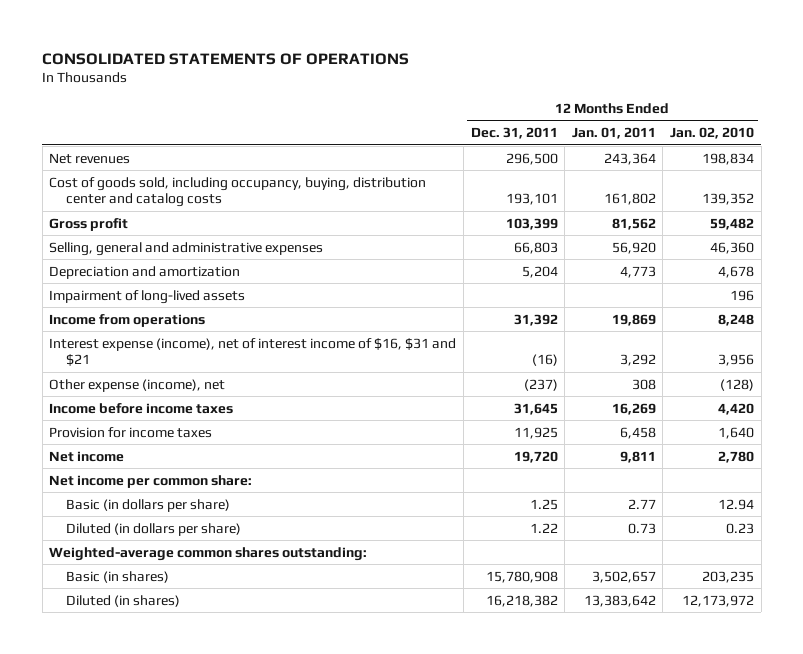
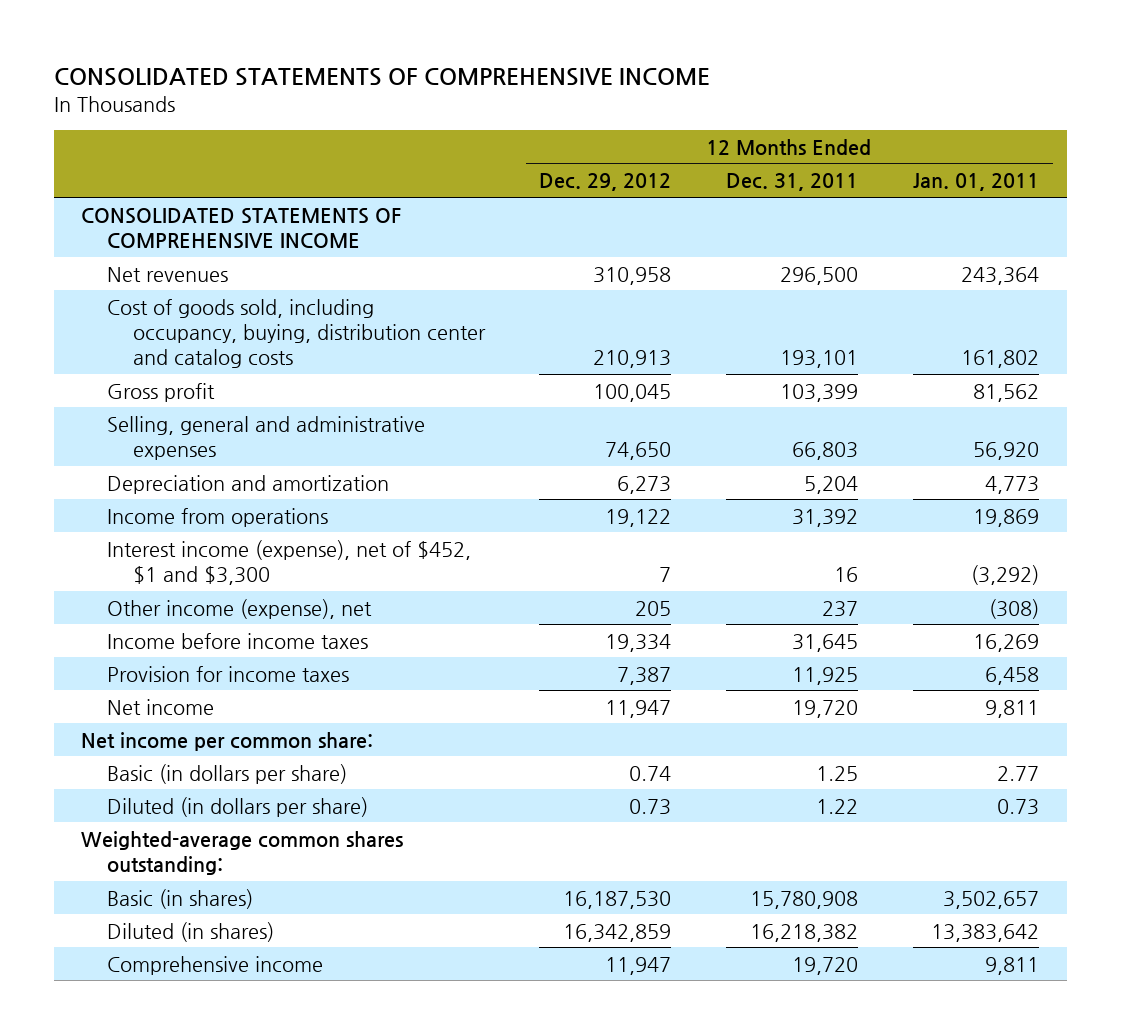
- CONSOLIDATED STATEMENTS OF OPERATIONS
+ CONSOLIDATED STATEMENTS OF COMPREHENSIVE INCOME
- | 12 Months Ended Dec. 31, 2011 | 12 Months Ended Jan. 01, 2011 | 12 Months Ended Jan. 02, 2010
+ | 12 Months Ended Dec. 29, 2012 | 12 Months Ended Dec. 31, 2011 | 12 Months Ended Jan. 01, 2011
+ CONSOLIDATED STATEMENTS OF COMPREHENSIVE INCOME
- Impairment of long-lived assets | | | 196
- Interest expense (income), net of interest income of $16, $31 and $21 | (16) | 3,292 | 3,956
- Other expense (income), net | (237) | 308 | (128)
+ Interest income (expense), net of $452, $1 and $3,300 | 7 | 16 | (3,292)
+ Other income (expense), net | 205 | 237 | (308)
+ Comprehensive income | 11,947 | 19,720 | 9,811

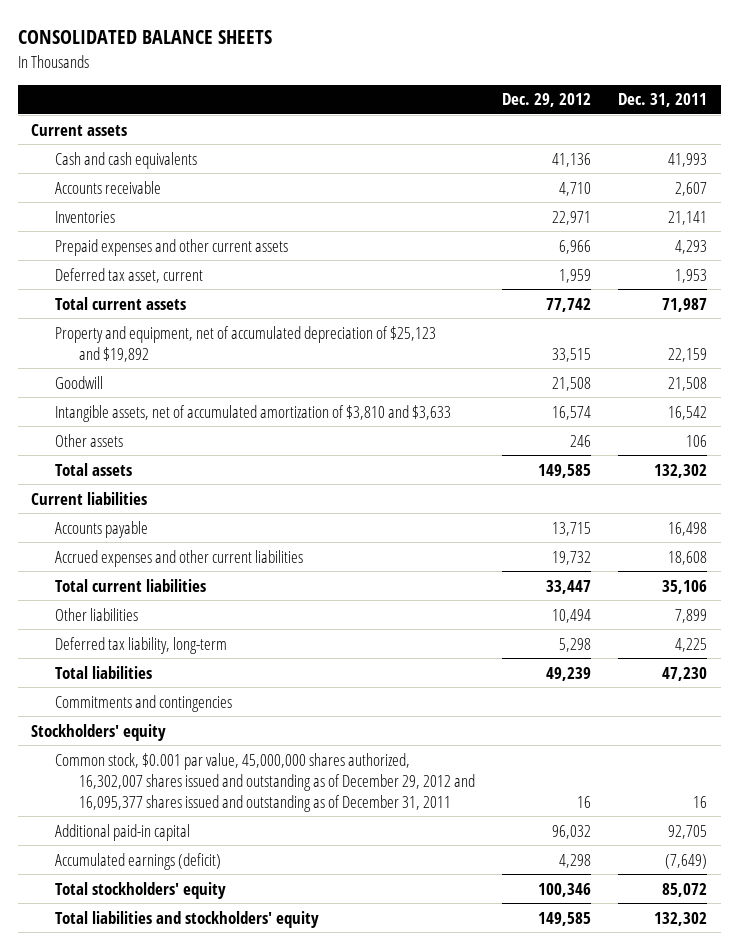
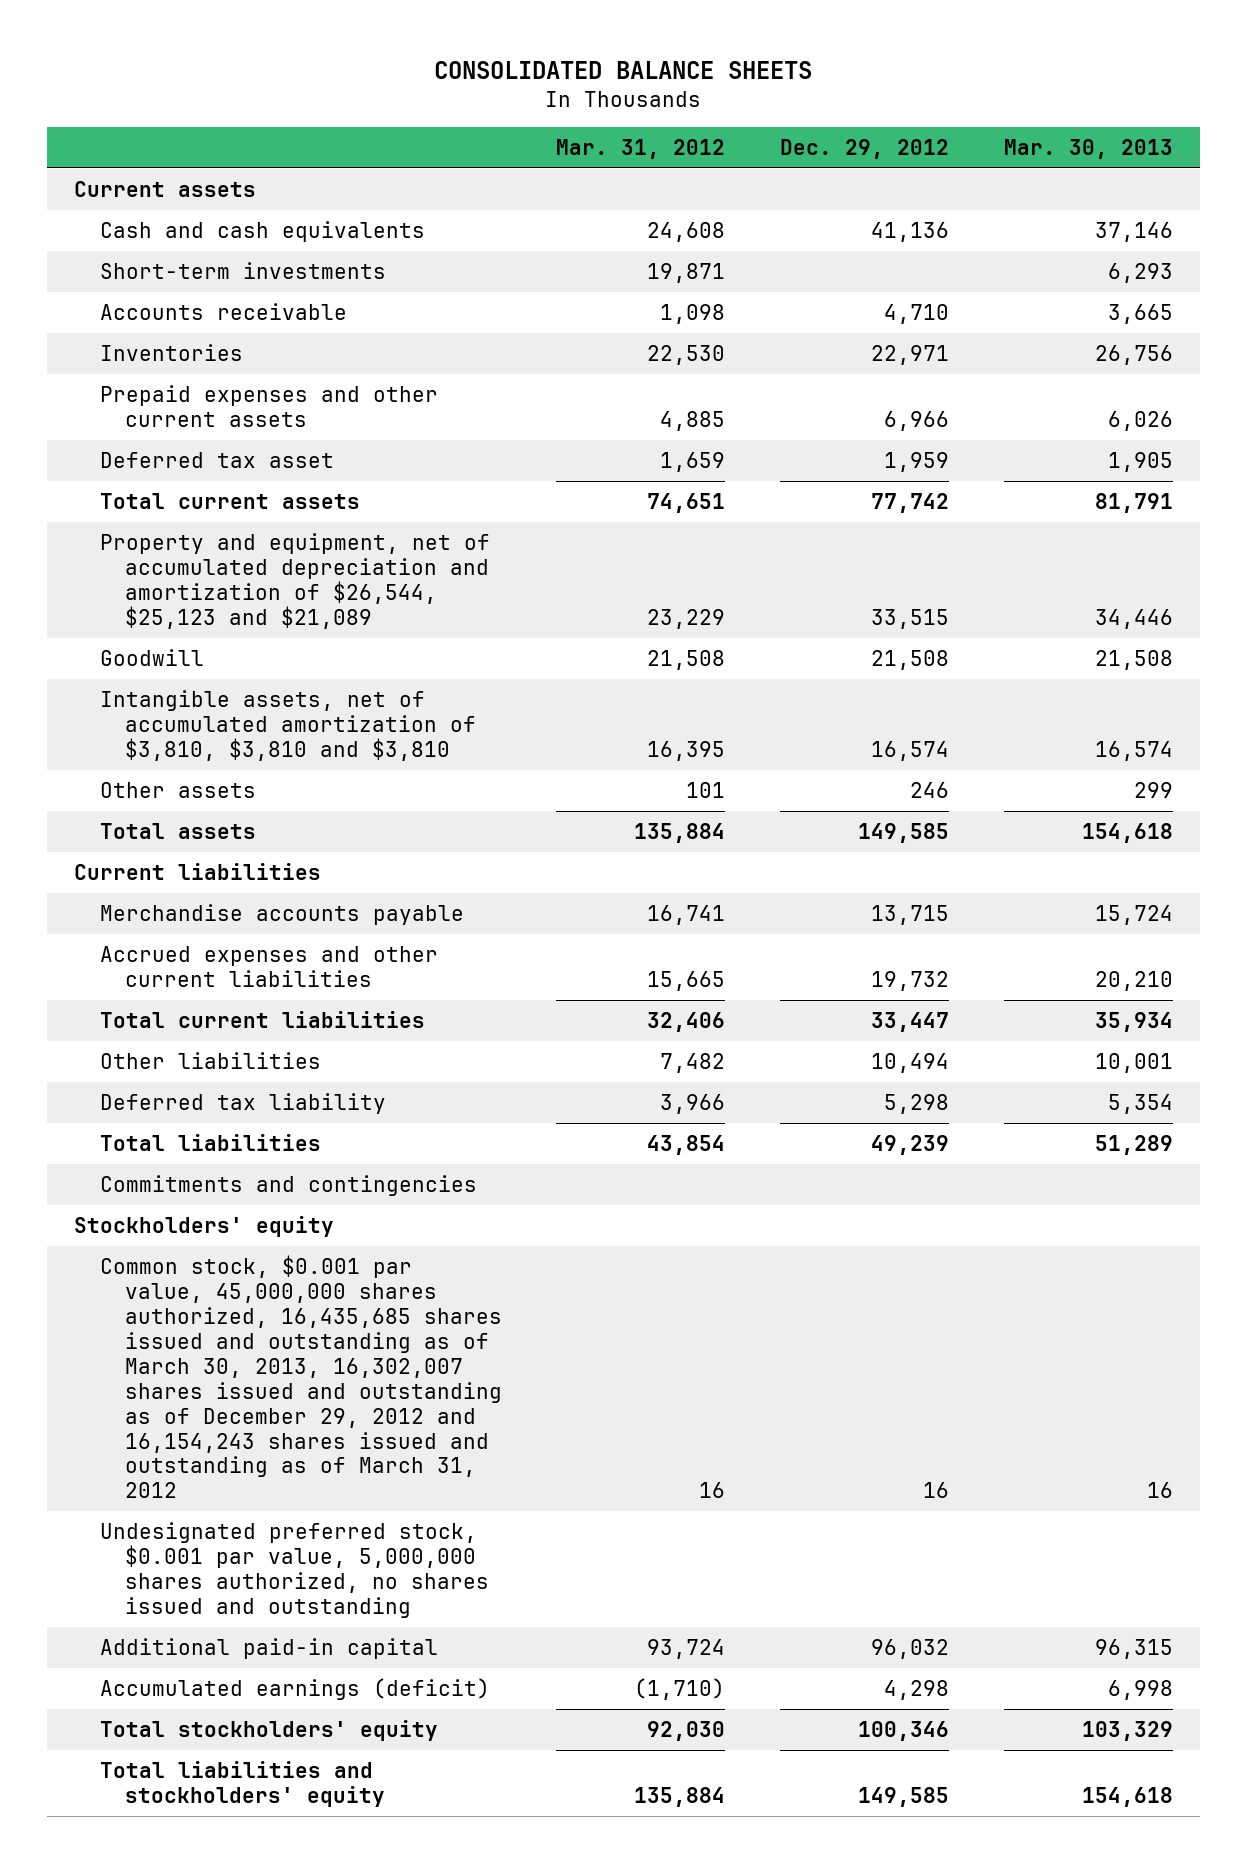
- | Dec. 29, 2012 | Dec. 31, 2011
+ | Mar. 31, 2012 | Dec. 29, 2012 | Mar. 30, 2013
+ Short-term investments | 19,871 | | 6,293
- Deferred tax asset, current | 1,959 | 1,953
+ Deferred tax asset | 1,659 | 1,959 | 1,905
- Property and equipment, net of accumulated depreciation of $25,123 and $19,892 | 33,515 | 22,159
+ Property and equipment, net of accumulated depreciation and amortization of $26,544, $25,123 and $21,089 | 23,229 | 33,515 | 34,446
- Intangible assets, net of accumulated amortization of $3,810 and $3,633 | 16,574 | 16,542
+ Intangible assets, net of accumulated amortization of $3,810, $3,810 and $3,810 | 16,395 | 16,574 | 16,574
- Accounts payable | 13,715 | 16,498
+ Merchandise accounts payable | 16,741 | 13,715 | 15,724
- Deferred tax liability, long-term | 5,298 | 4,225
+ Deferred tax liability | 3,966 | 5,298 | 5,354
- Common stock, $0.001 par value, 45,000,000 shares authorized, 16,302,007 shares issued and outstanding as of December 29, 2012 and 16,095,377 shares issued and outstanding as of December 31, 2011 | 16 | 16
+ Common stock, $0.001 par value, 45,000,000 shares authorized, 16,435,685 shares issued and outstanding as of March 30, 2013, 16,302,007 shares issued and outstanding as of December 29, 2012 and 16,154,243 shares issued and outstanding as of March 31, 2012 | 16 | 16 | 16
+ Undesignated preferred stock, $0.001 par value, 5,000,000 shares authorized, no shares issued and outstanding

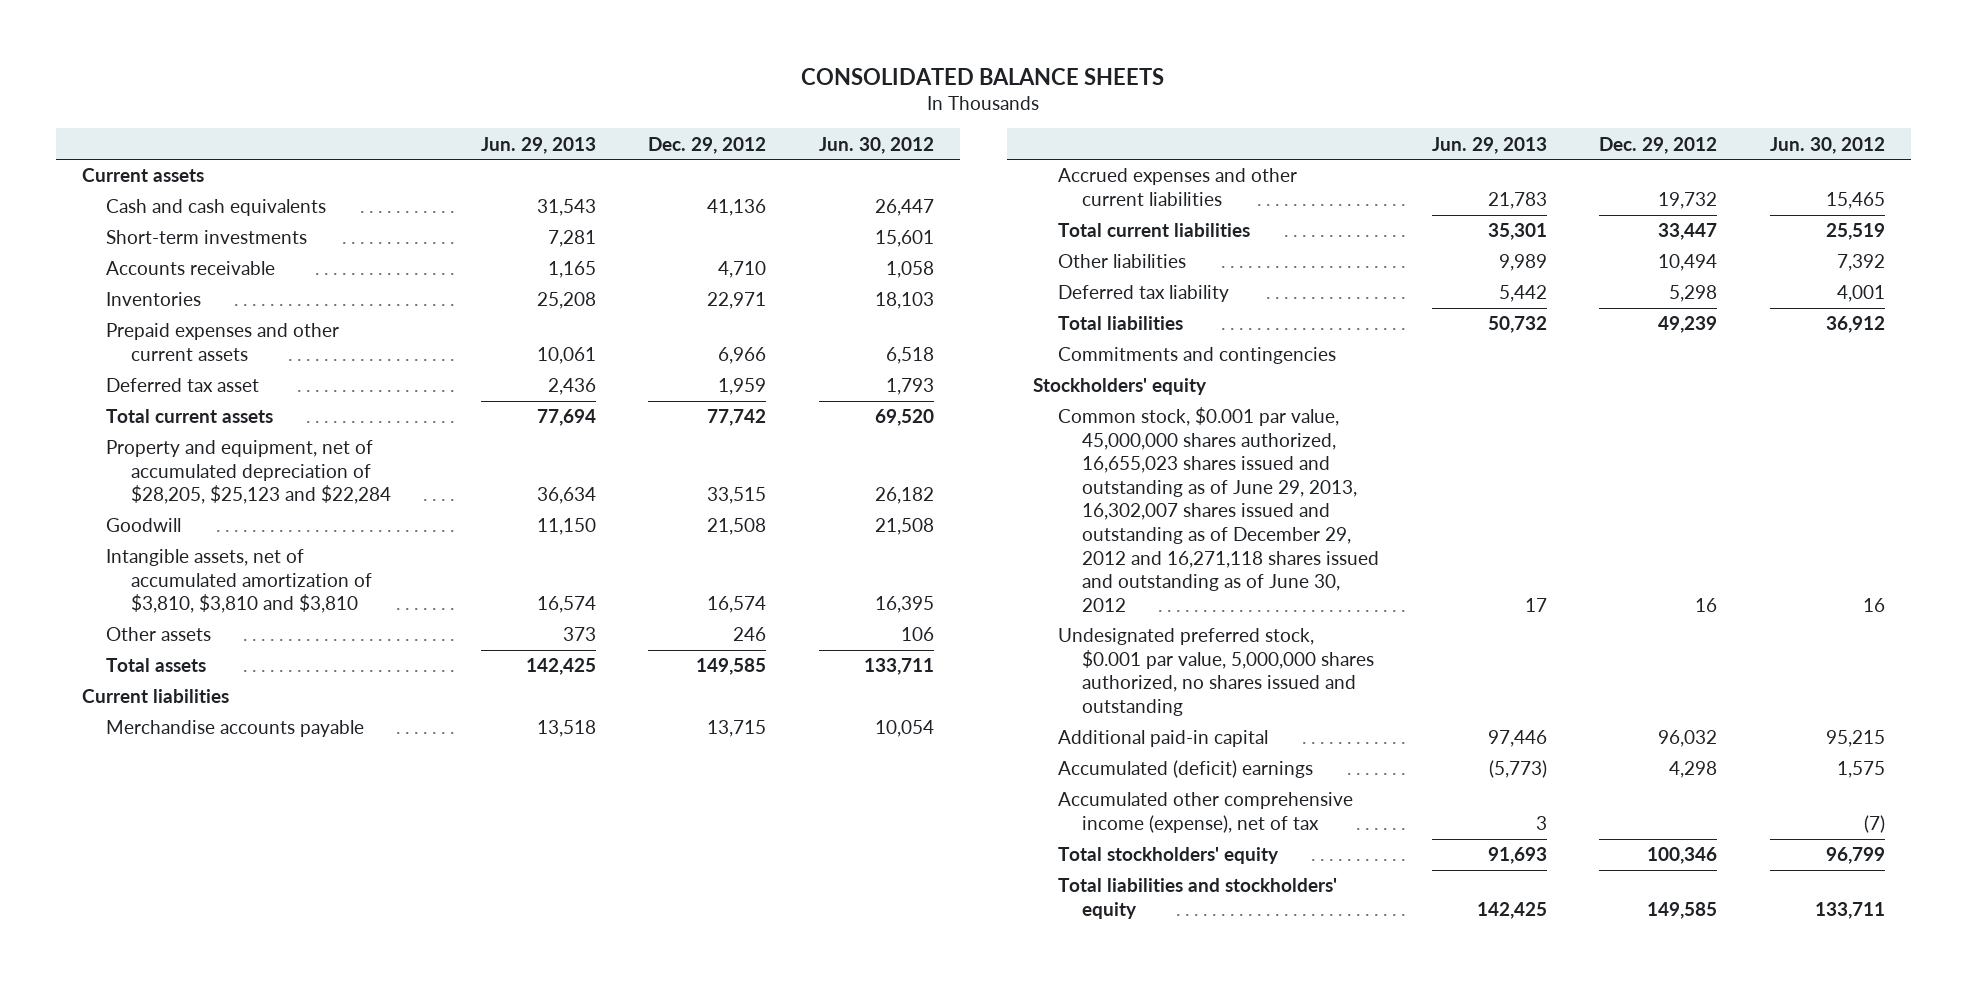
- | Mar. 31, 2012 | Dec. 29, 2012 | Mar. 30, 2013
+ | Jun. 29, 2013 | Dec. 29, 2012 | Jun. 30, 2012
- Property and equipment, net of accumulated depreciation and amortization of $26,544, $25,123 and $21,089 | 23,229 | 33,515 | 34,446
+ Property and equipment, net of accumulated depreciation of $28,205, $25,123 and $22,284 | 36,634 | 33,515 | 26,182
- Common stock, $0.001 par value, 45,000,000 shares authorized, 16,435,685 shares issued and outstanding as of March 30, 2013, 16,302,007 shares issued and outstanding as of December 29, 2012 and 16,154,243 shares issued and outstanding as of March 31, 2012 | 16 | 16 | 16
+ Common stock, $0.001 par value, 45,000,000 shares authorized, 16,655,023 shares issued and outstanding as of June 29, 2013, 16,302,007 shares issued and outstanding as of December 29, 2012 and 16,271,118 shares issued and outstanding as of June 30, 2012 | 17 | 16 | 16
- Accumulated earnings (deficit) | (1,710) | 4,298 | 6,998
+ Accumulated (deficit) earnings | (5,773) | 4,298 | 1,575
+ Accumulated other comprehensive income (expense), net of tax | 3 | | (7)

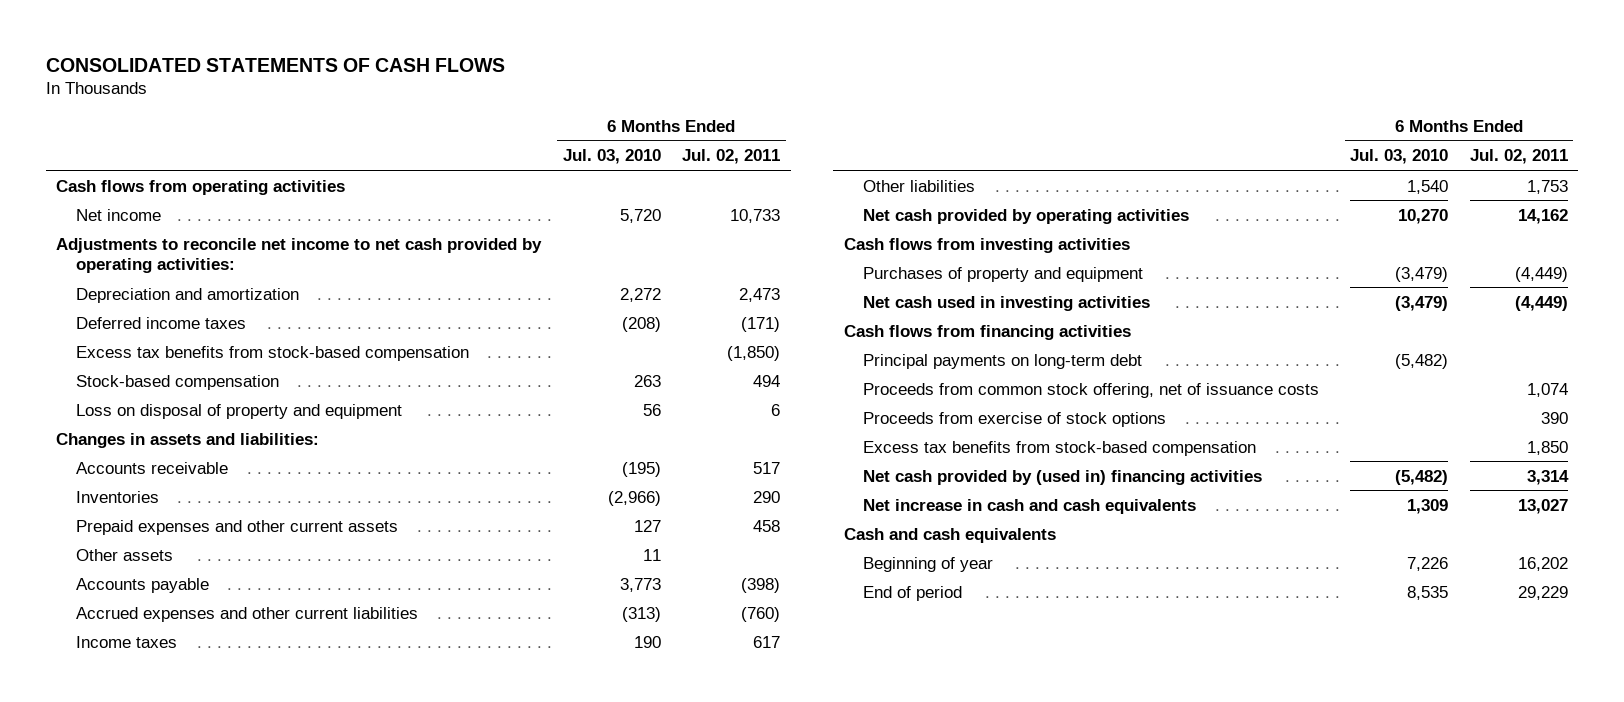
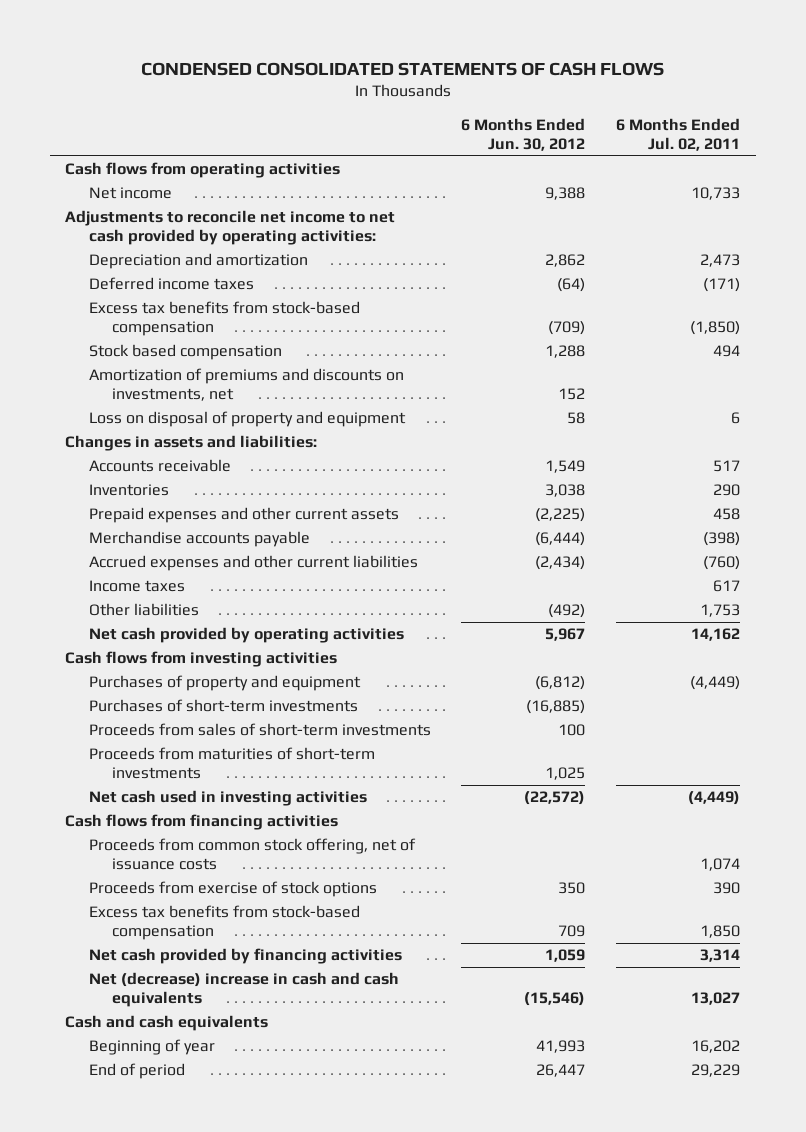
- CONSOLIDATED STATEMENTS OF CASH FLOWS
+ CONDENSED CONSOLIDATED STATEMENTS OF CASH FLOWS
- | 6 Months Ended Jul. 03, 2010 | 6 Months Ended Jul. 02, 2011
+ | 6 Months Ended Jun. 30, 2012 | 6 Months Ended Jul. 02, 2011
- Stock-based compensation | 263 | 494
+ Stock based compensation | 1,288 | 494
+ Amortization of premiums and discounts on investments, net | 152 |
- Other assets | 11 |
- Accounts payable | 3,773 | (398)
+ Merchandise accounts payable | (6,444) | (398)
+ Purchases of short-term investments | (16,885) |
+ Proceeds from sales of short-term investments | 100 |
+ Proceeds from maturities of short-term investments | 1,025 |
- Principal payments on long-term debt | (5,482) |
- Net cash provided by (used in) financing activities | (5,482) | 3,314
- Net increase in cash and cash equivalents | 1,309 | 13,027
+ Net cash provided by financing activities | 1,059 | 3,314
+ Net (decrease) increase in cash and cash equivalents | (15,546) | 13,027

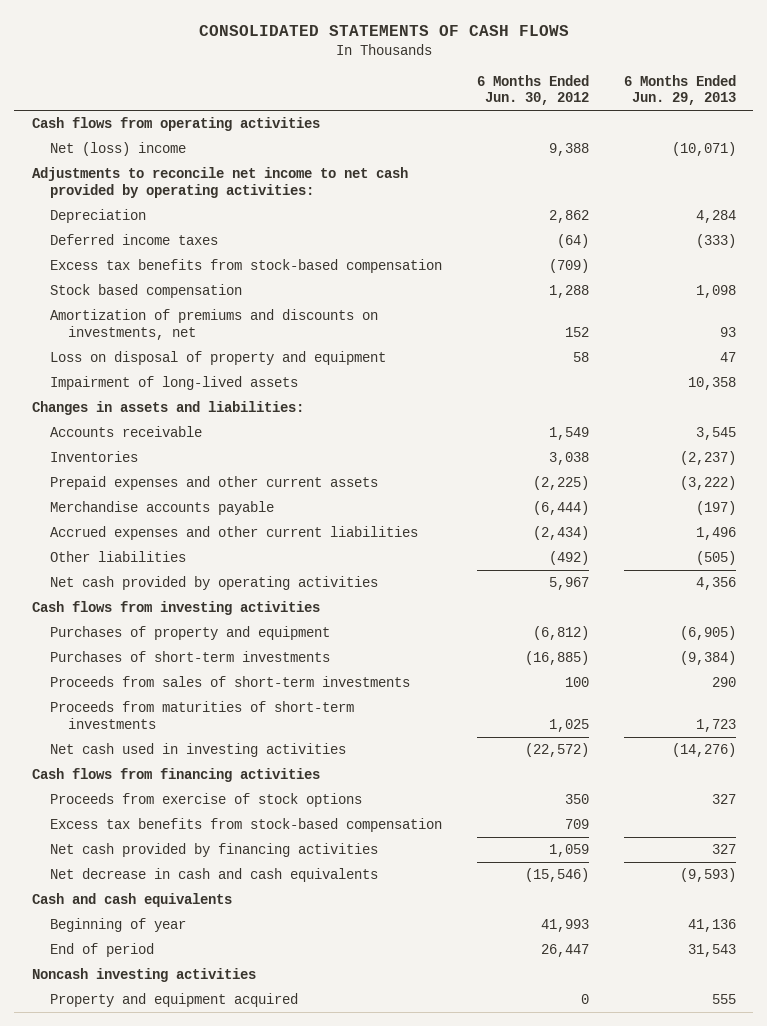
- CONDENSED CONSOLIDATED STATEMENTS OF CASH FLOWS
+ CONSOLIDATED STATEMENTS OF CASH FLOWS
- | 6 Months Ended Jun. 30, 2012 | 6 Months Ended Jul. 02, 2011
+ | 6 Months Ended Jun. 30, 2012 | 6 Months Ended Jun. 29, 2013
- Net income | 9,388 | 10,733
+ Net (loss) income | 9,388 | (10,071)
- Depreciation and amortization | 2,862 | 2,473
+ Depreciation | 2,862 | 4,284
+ Impairment of long-lived assets | | 10,358
- Income taxes | | 617
- Proceeds from common stock offering, net of issuance costs | | 1,074
- Net (decrease) increase in cash and cash equivalents | (15,546) | 13,027
+ Net decrease in cash and cash equivalents | (15,546) | (9,593)
+ Noncash investing activities
+ Property and equipment acquired | 0 | 555

